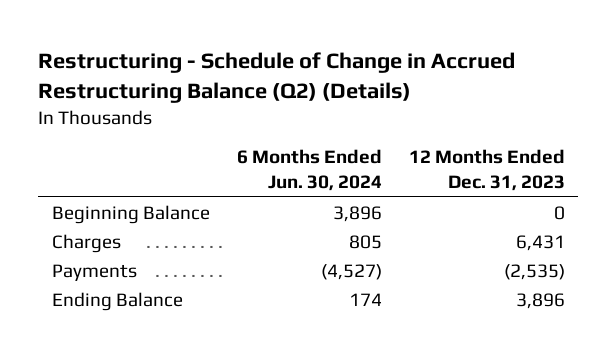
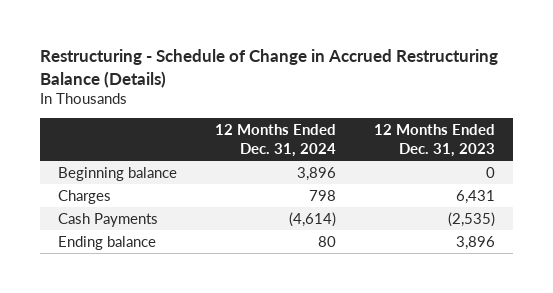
- Restructuring - Schedule of Change in Accrued Restructuring Balance (Q2) (Details)
+ Restructuring - Schedule of Change in Accrued Restructuring Balance (Details)
- | 6 Months Ended Jun. 30, 2024 | 12 Months Ended Dec. 31, 2023
+ | 12 Months Ended Dec. 31, 2024 | 12 Months Ended Dec. 31, 2023
- Beginning Balance | 3,896 | 0
+ Beginning balance | 3,896 | 0
- Payments | (4,527) | (2,535)
- Ending Balance | 174 | 3,896
+ Cash Payments | (4,614) | (2,535)
+ Ending balance | 80 | 3,896

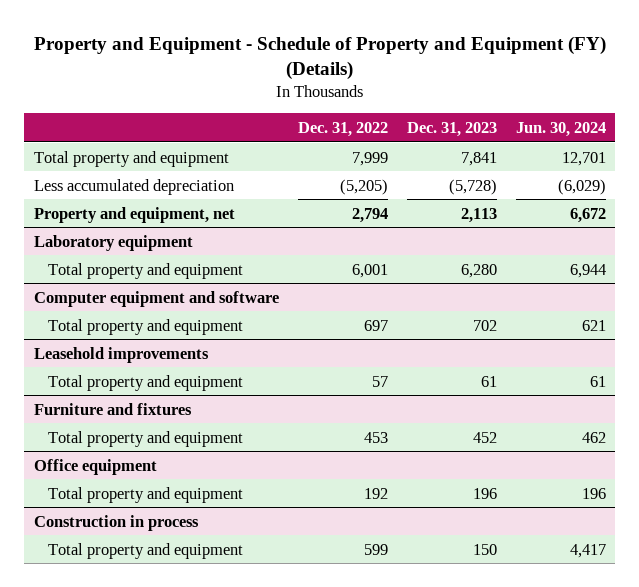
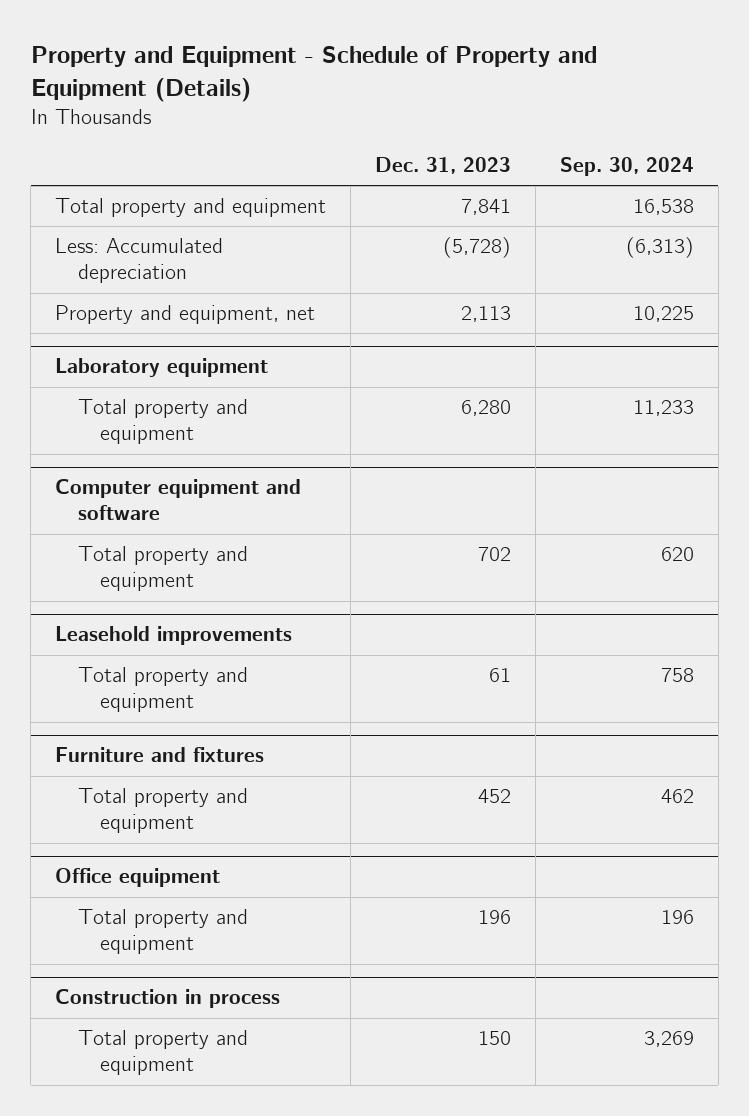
- Property and Equipment - Schedule of Property and Equipment (FY) (Details)
+ Property and Equipment - Schedule of Property and Equipment (Details)
- | Dec. 31, 2022 | Dec. 31, 2023 | Jun. 30, 2024
+ | Dec. 31, 2023 | Sep. 30, 2024
- Less accumulated depreciation | (5,205) | (5,728) | (6,029)
+ Less: Accumulated depreciation | (5,728) | (6,313)

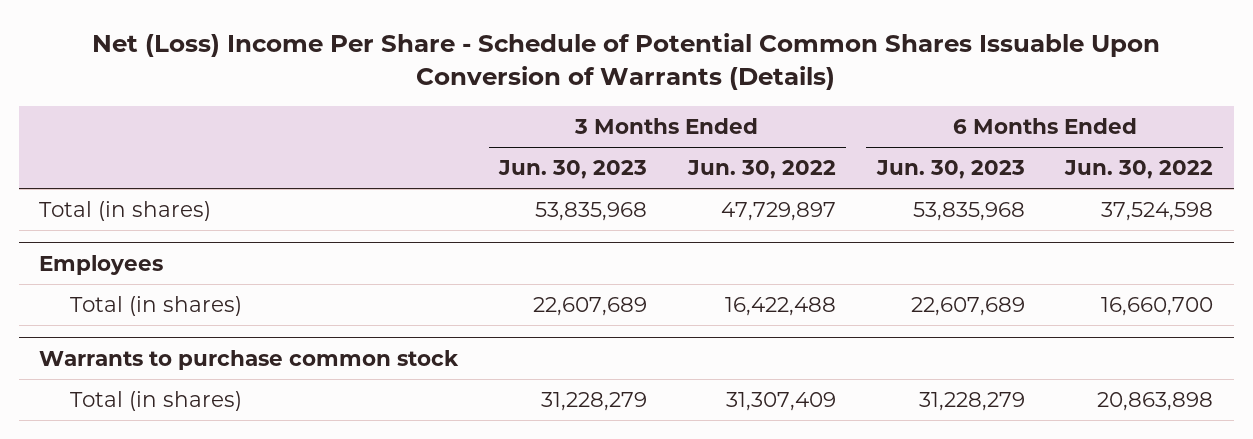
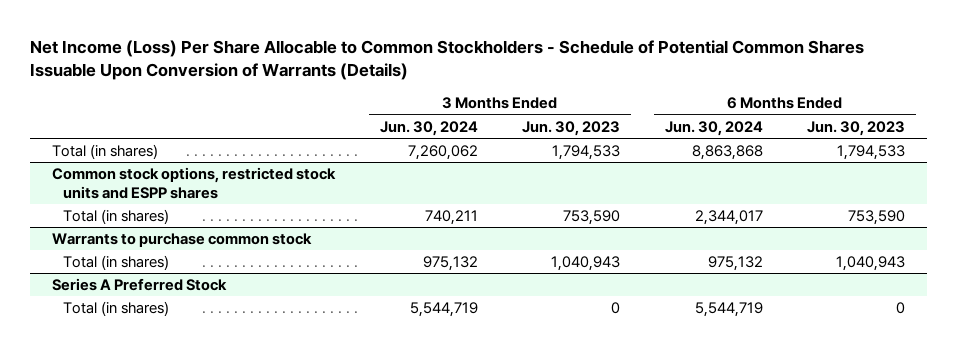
- Net (Loss) Income Per Share - Schedule of Potential Common Shares Issuable Upon Conversion of Warrants (Details)
+ Net Income (Loss) Per Share Allocable to Common Stockholders - Schedule of Potential Common Shares Issuable Upon Conversion of Warrants (Details)
- | 3 Months Ended Jun. 30, 2023 | 3 Months Ended Jun. 30, 2022 | 6 Months Ended Jun. 30, 2023 | 6 Months Ended Jun. 30, 2022
+ | 3 Months Ended Jun. 30, 2024 | 3 Months Ended Jun. 30, 2023 | 6 Months Ended Jun. 30, 2024 | 6 Months Ended Jun. 30, 2023
- Total (in shares) | 53,835,968 | 47,729,897 | 53,835,968 | 37,524,598
- Employees
- Total (in shares) | 22,607,689 | 16,422,488 | 22,607,689 | 16,660,700
+ Total (in shares) | 7,260,062 | 1,794,533 | 8,863,868 | 1,794,533
+ Common stock options, restricted stock units and ESPP shares
+ Total (in shares) | 740,211 | 753,590 | 2,344,017 | 753,590
@ Warrants to purchase common stock
- Total (in shares) | 31,228,279 | 31,307,409 | 31,228,279 | 20,863,898
+ Total (in shares) | 975,132 | 1,040,943 | 975,132 | 1,040,943
+ Series A Preferred Stock
+ Total (in shares) | 5,544,719 | 0 | 5,544,719 | 0

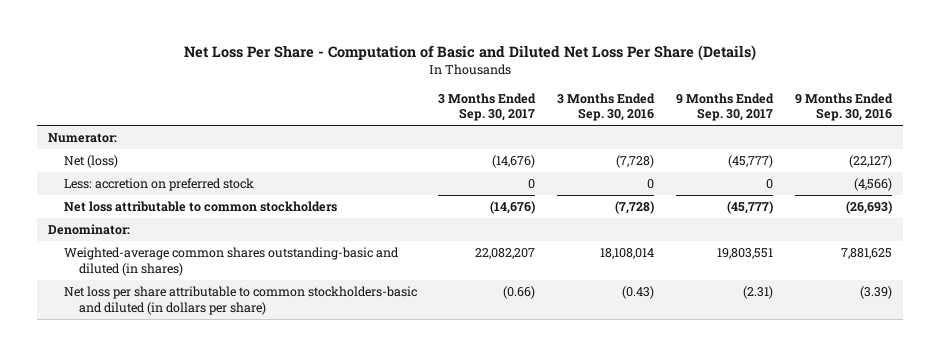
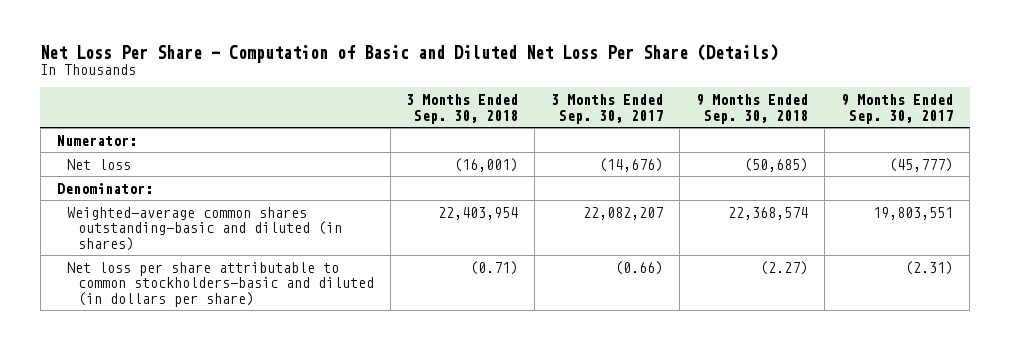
- | 3 Months Ended Sep. 30, 2017 | 3 Months Ended Sep. 30, 2016 | 9 Months Ended Sep. 30, 2017 | 9 Months Ended Sep. 30, 2016
+ | 3 Months Ended Sep. 30, 2018 | 3 Months Ended Sep. 30, 2017 | 9 Months Ended Sep. 30, 2018 | 9 Months Ended Sep. 30, 2017
- Net (loss) | (14,676) | (7,728) | (45,777) | (22,127)
- Less: accretion on preferred stock | 0 | 0 | 0 | (4,566)
- Net loss attributable to common stockholders | (14,676) | (7,728) | (45,777) | (26,693)
+ Net loss | (16,001) | (14,676) | (50,685) | (45,777)

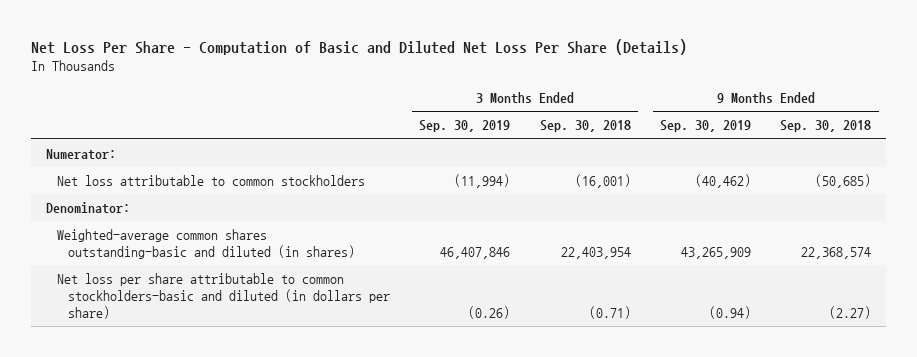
- | 3 Months Ended Sep. 30, 2018 | 3 Months Ended Sep. 30, 2017 | 9 Months Ended Sep. 30, 2018 | 9 Months Ended Sep. 30, 2017
+ | 3 Months Ended Sep. 30, 2019 | 3 Months Ended Sep. 30, 2018 | 9 Months Ended Sep. 30, 2019 | 9 Months Ended Sep. 30, 2018
- Net loss | (16,001) | (14,676) | (50,685) | (45,777)
+ Net loss attributable to common stockholders | (11,994) | (16,001) | (40,462) | (50,685)

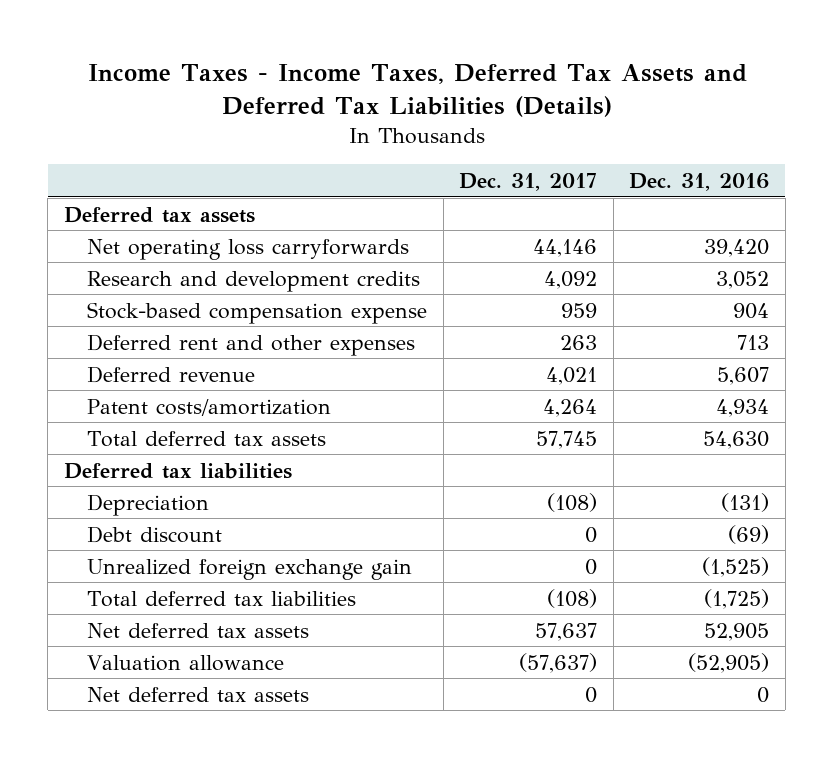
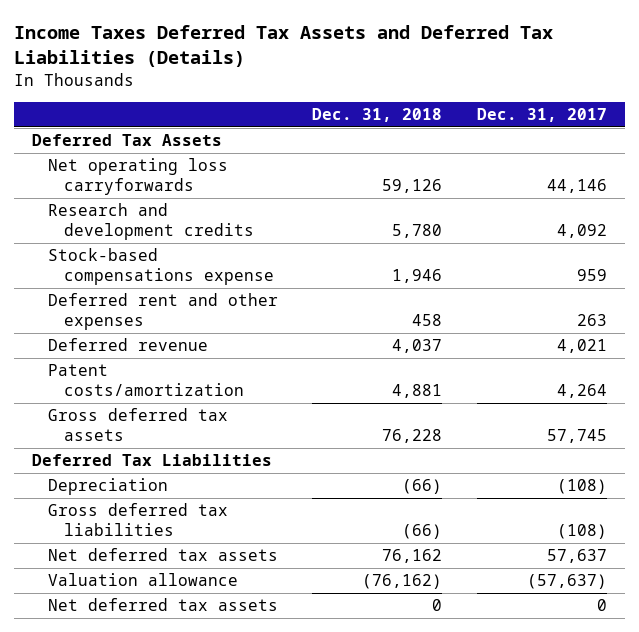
- Income Taxes - Income Taxes, Deferred Tax Assets and Deferred Tax Liabilities (Details)
+ Income Taxes Deferred Tax Assets and Deferred Tax Liabilities (Details)
- | Dec. 31, 2017 | Dec. 31, 2016
+ | Dec. 31, 2018 | Dec. 31, 2017
- Deferred tax assets
+ Deferred Tax Assets
- Stock-based compensation expense | 959 | 904
+ Stock-based compensations expense | 1,946 | 959
- Total deferred tax assets | 57,745 | 54,630
- Deferred tax liabilities
+ Gross deferred tax assets | 76,228 | 57,745
+ Deferred Tax Liabilities
- Debt discount | 0 | (69)
- Unrealized foreign exchange gain | 0 | (1,525)
- Total deferred tax liabilities | (108) | (1,725)
+ Gross deferred tax liabilities | (66) | (108)

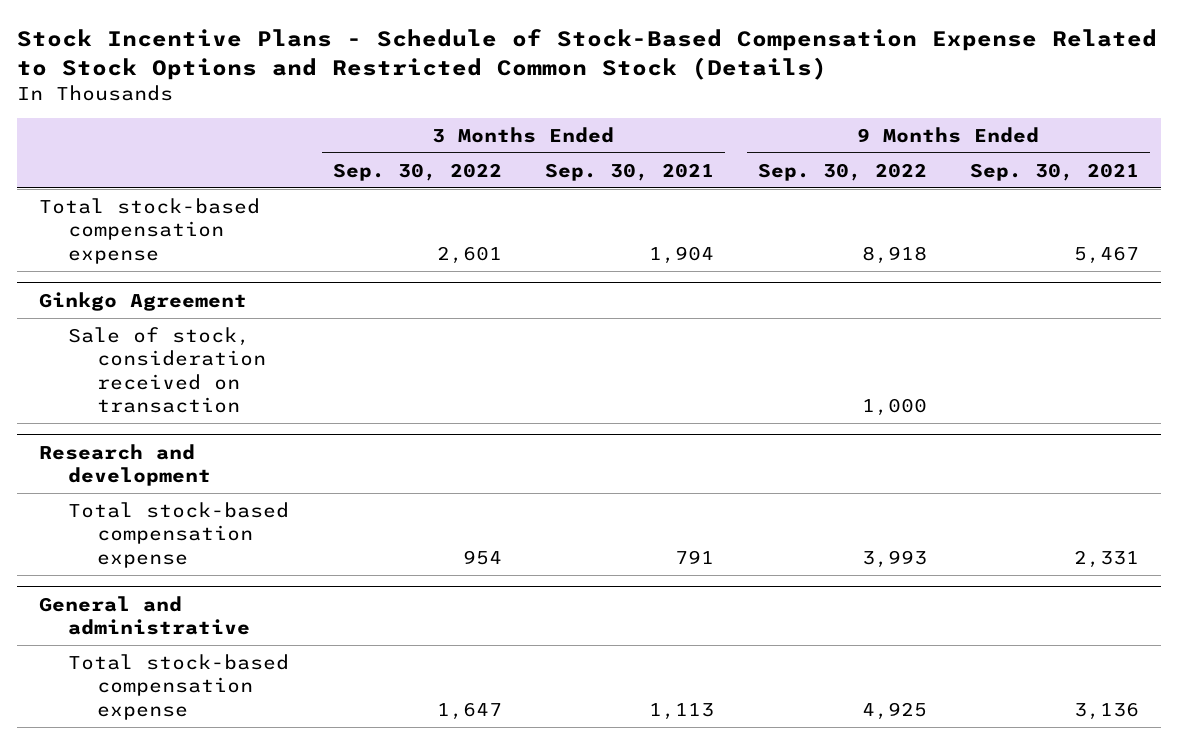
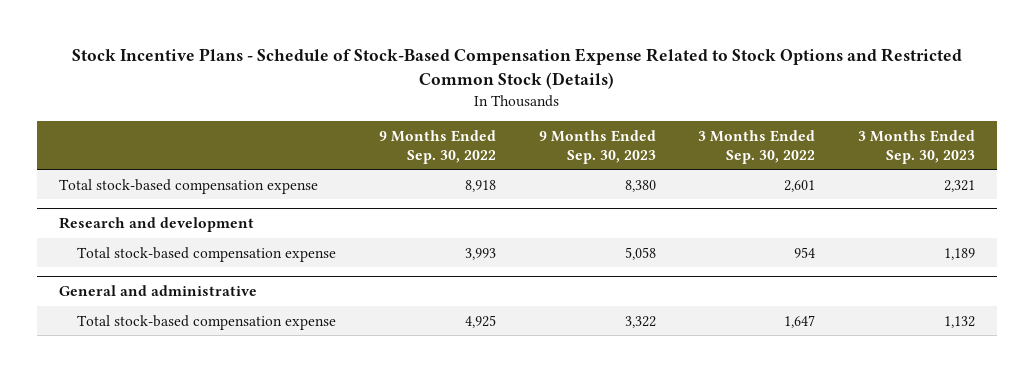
- | 3 Months Ended Sep. 30, 2022 | 3 Months Ended Sep. 30, 2021 | 9 Months Ended Sep. 30, 2022 | 9 Months Ended Sep. 30, 2021
+ | 9 Months Ended Sep. 30, 2022 | 9 Months Ended Sep. 30, 2023 | 3 Months Ended Sep. 30, 2022 | 3 Months Ended Sep. 30, 2023
- Ginkgo Agreement
- Sale of stock, consideration received on transaction | | | 1,000 |

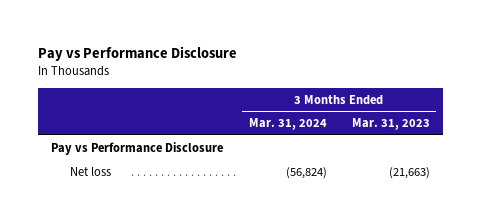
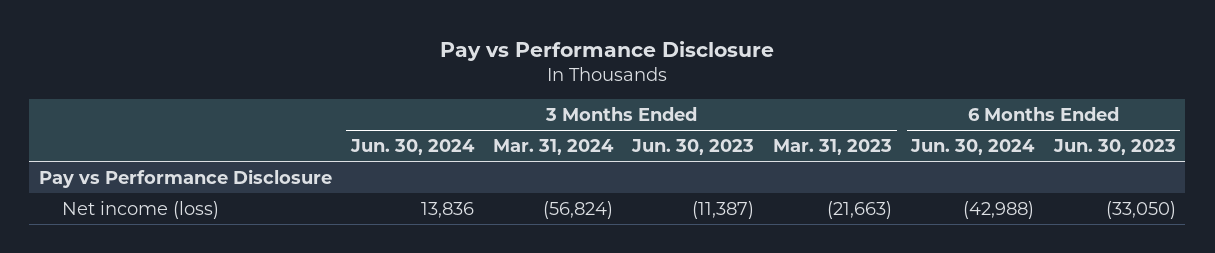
- | 3 Months Ended Mar. 31, 2024 | 3 Months Ended Mar. 31, 2023
+ | 3 Months Ended Jun. 30, 2024 | 3 Months Ended Mar. 31, 2024 | 3 Months Ended Jun. 30, 2023 | 3 Months Ended Mar. 31, 2023 | 6 Months Ended Jun. 30, 2024 | 6 Months Ended Jun. 30, 2023
- Net loss | (56,824) | (21,663)
+ Net income (loss) | 13,836 | (56,824) | (11,387) | (21,663) | (42,988) | (33,050)

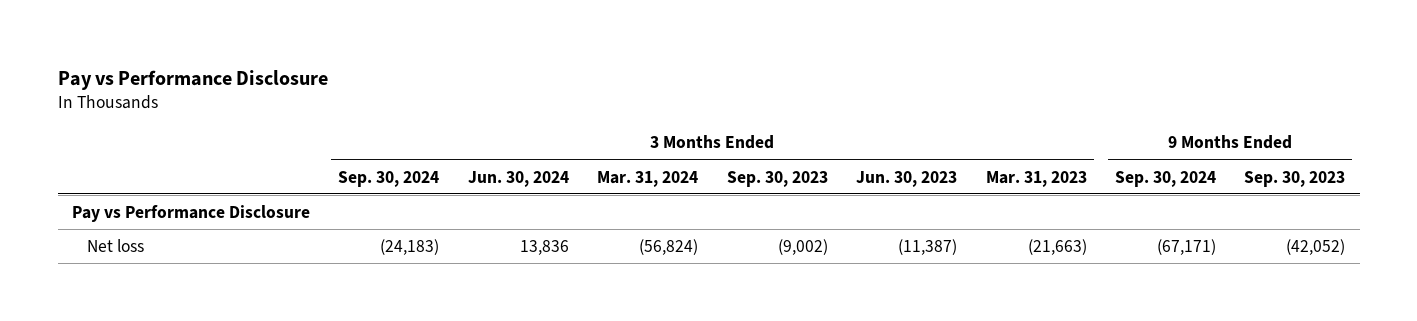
- | 3 Months Ended Jun. 30, 2024 | 3 Months Ended Mar. 31, 2024 | 3 Months Ended Jun. 30, 2023 | 3 Months Ended Mar. 31, 2023 | 6 Months Ended Jun. 30, 2024 | 6 Months Ended Jun. 30, 2023
+ | 3 Months Ended Sep. 30, 2024 | 3 Months Ended Jun. 30, 2024 | 3 Months Ended Mar. 31, 2024 | 3 Months Ended Sep. 30, 2023 | 3 Months Ended Jun. 30, 2023 | 3 Months Ended Mar. 31, 2023 | 9 Months Ended Sep. 30, 2024 | 9 Months Ended Sep. 30, 2023
- Net income (loss) | 13,836 | (56,824) | (11,387) | (21,663) | (42,988) | (33,050)
+ Net loss | (24,183) | 13,836 | (56,824) | (9,002) | (11,387) | (21,663) | (67,171) | (42,052)

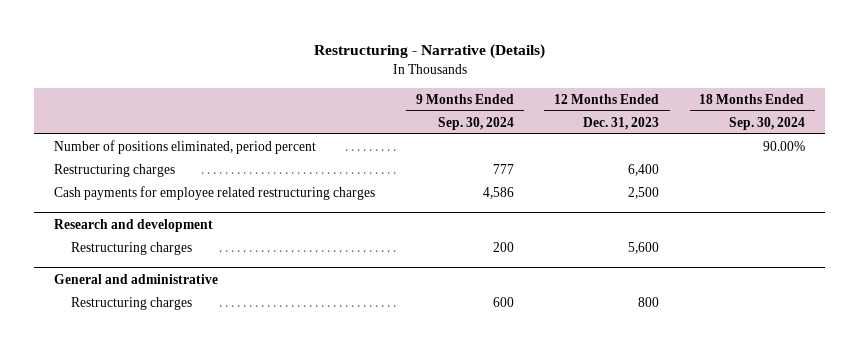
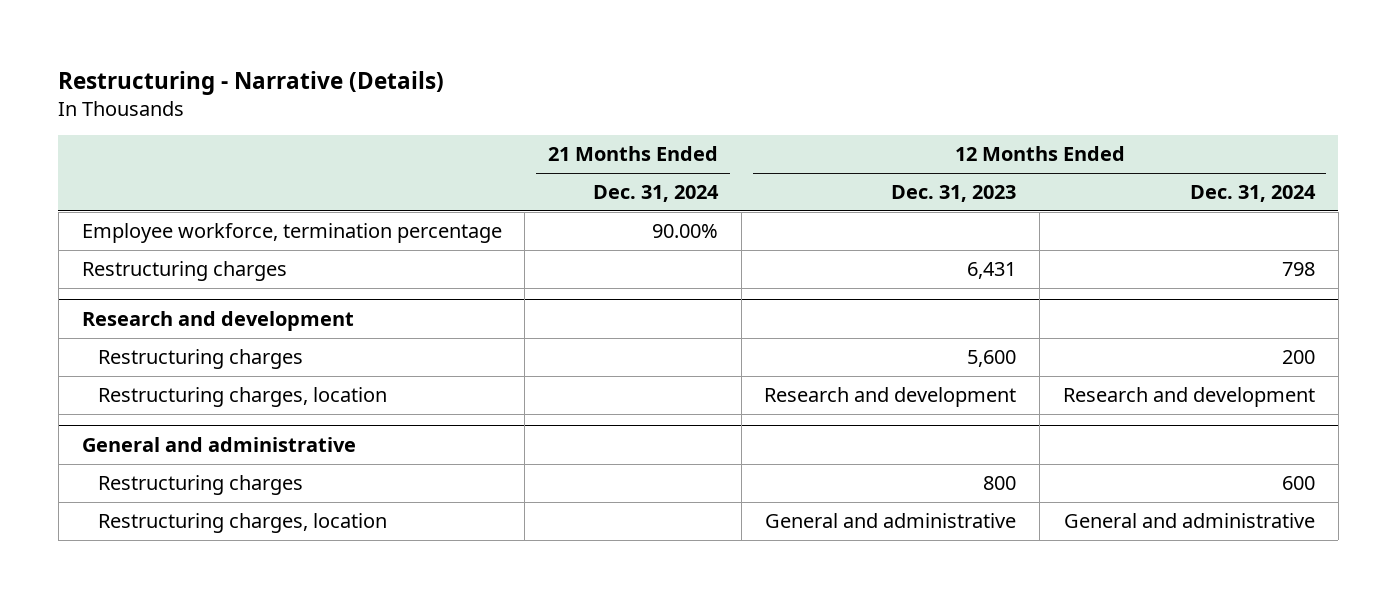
- | 9 Months Ended Sep. 30, 2024 | 12 Months Ended Dec. 31, 2023 | 18 Months Ended Sep. 30, 2024
+ | 21 Months Ended Dec. 31, 2024 | 12 Months Ended Dec. 31, 2023 | 12 Months Ended Dec. 31, 2024
- Number of positions eliminated, period percent | | | 90.00%
- Restructuring charges | 777 | 6,400 |
- Cash payments for employee related restructuring charges | 4,586 | 2,500 |
+ Employee workforce, termination percentage | 90.00% | |
+ Restructuring charges | | 6,431 | 798
@ Research and development
+ Restructuring charges, location | | Research and development | Research and development
@ General and administrative
+ Restructuring charges, location | | General and administrative | General and administrative

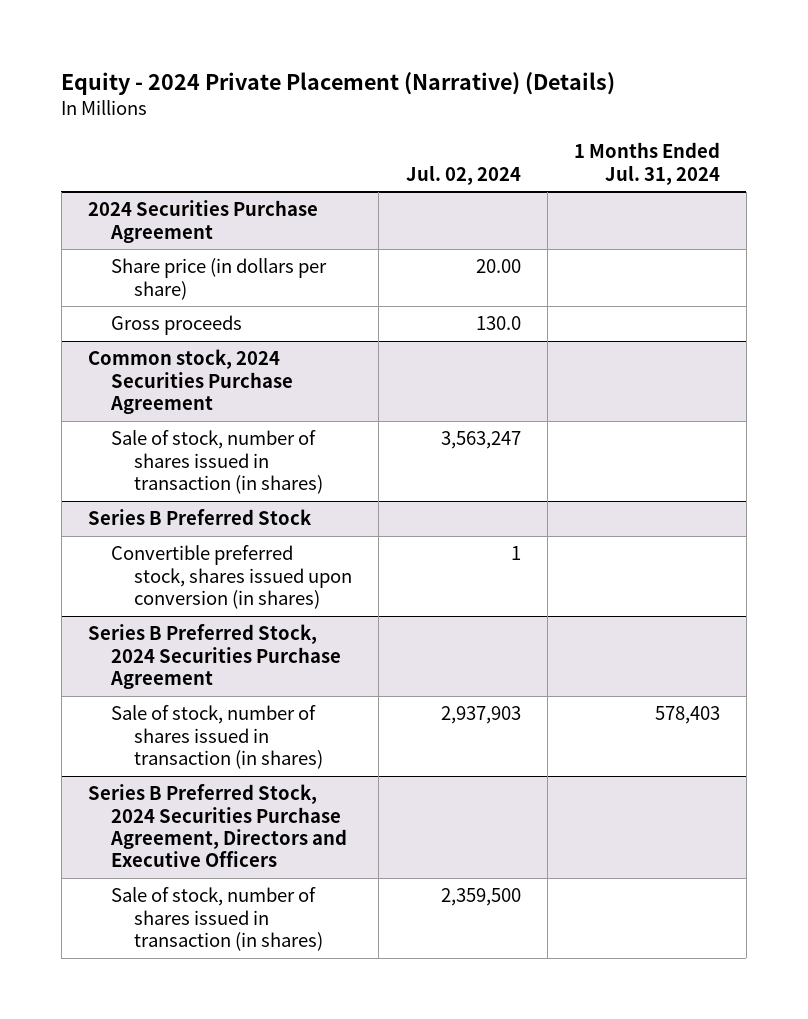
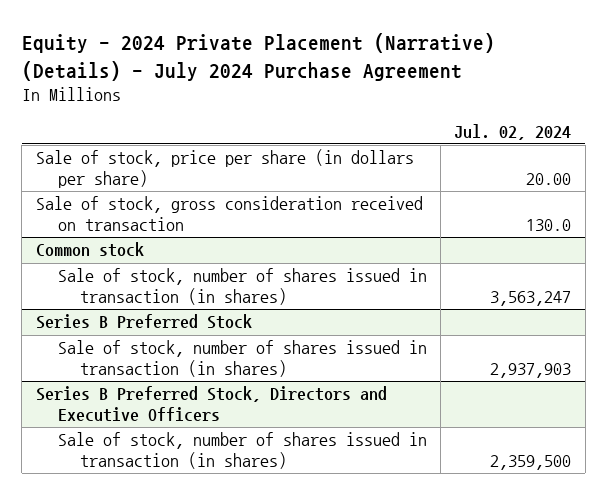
- Equity - 2024 Private Placement (Narrative) (Details)
+ Equity - 2024 Private Placement (Narrative) (Details) - July 2024 Purchase Agreement
- | Jul. 02, 2024 | 1 Months Ended Jul. 31, 2024
+ | Jul. 02, 2024
- 2024 Securities Purchase Agreement
- Share price (in dollars per share) | 20.00 |
- Gross proceeds | 130.0 |
- Common stock, 2024 Securities Purchase Agreement
+ Sale of stock, price per share (in dollars per share) | 20.00
+ Sale of stock, gross consideration received on transaction | 130.0
+ Common stock
@ Series B Preferred Stock
- Convertible preferred stock, shares issued upon conversion (in shares) | 1 |
- Series B Preferred Stock, 2024 Securities Purchase Agreement
- Series B Preferred Stock, 2024 Securities Purchase Agreement, Directors and Executive Officers
+ Series B Preferred Stock, Directors and Executive Officers

